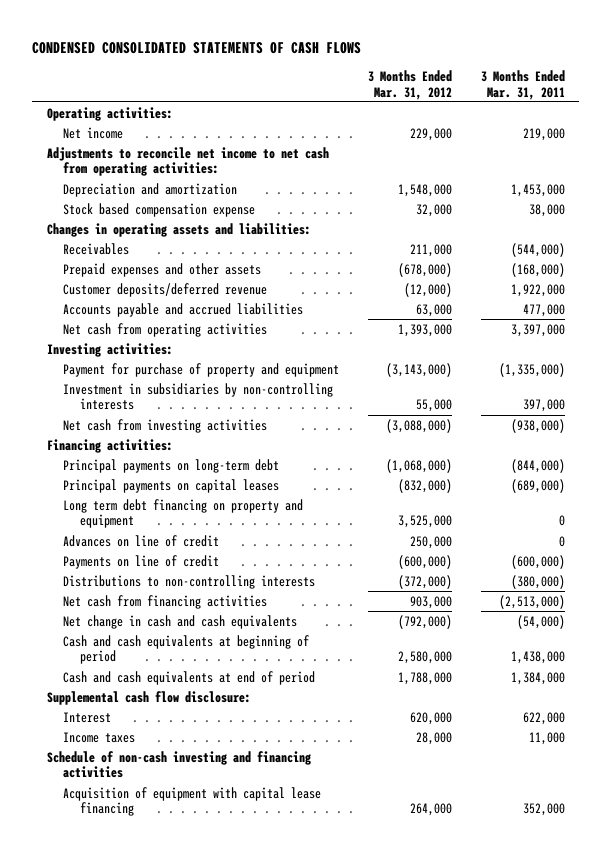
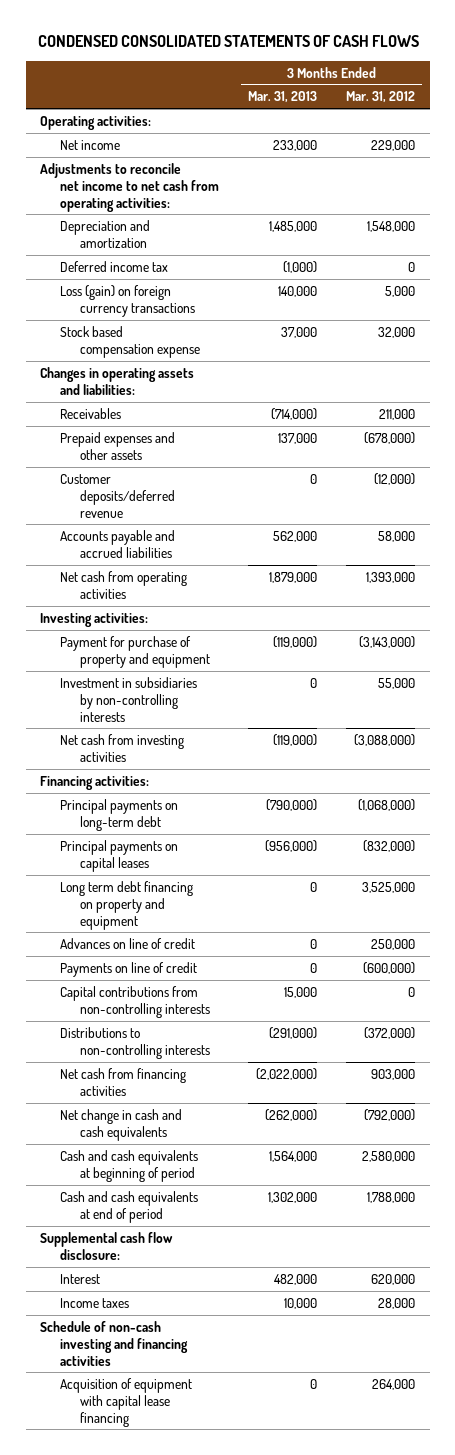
- | 3 Months Ended Mar. 31, 2012 | 3 Months Ended Mar. 31, 2011
+ | 3 Months Ended Mar. 31, 2013 | 3 Months Ended Mar. 31, 2012
+ Deferred income tax | (1,000) | 0
+ Loss (gain) on foreign currency transactions | 140,000 | 5,000
- Accounts payable and accrued liabilities | 63,000 | 477,000
+ Accounts payable and accrued liabilities | 562,000 | 58,000
+ Capital contributions from non-controlling interests | 15,000 | 0

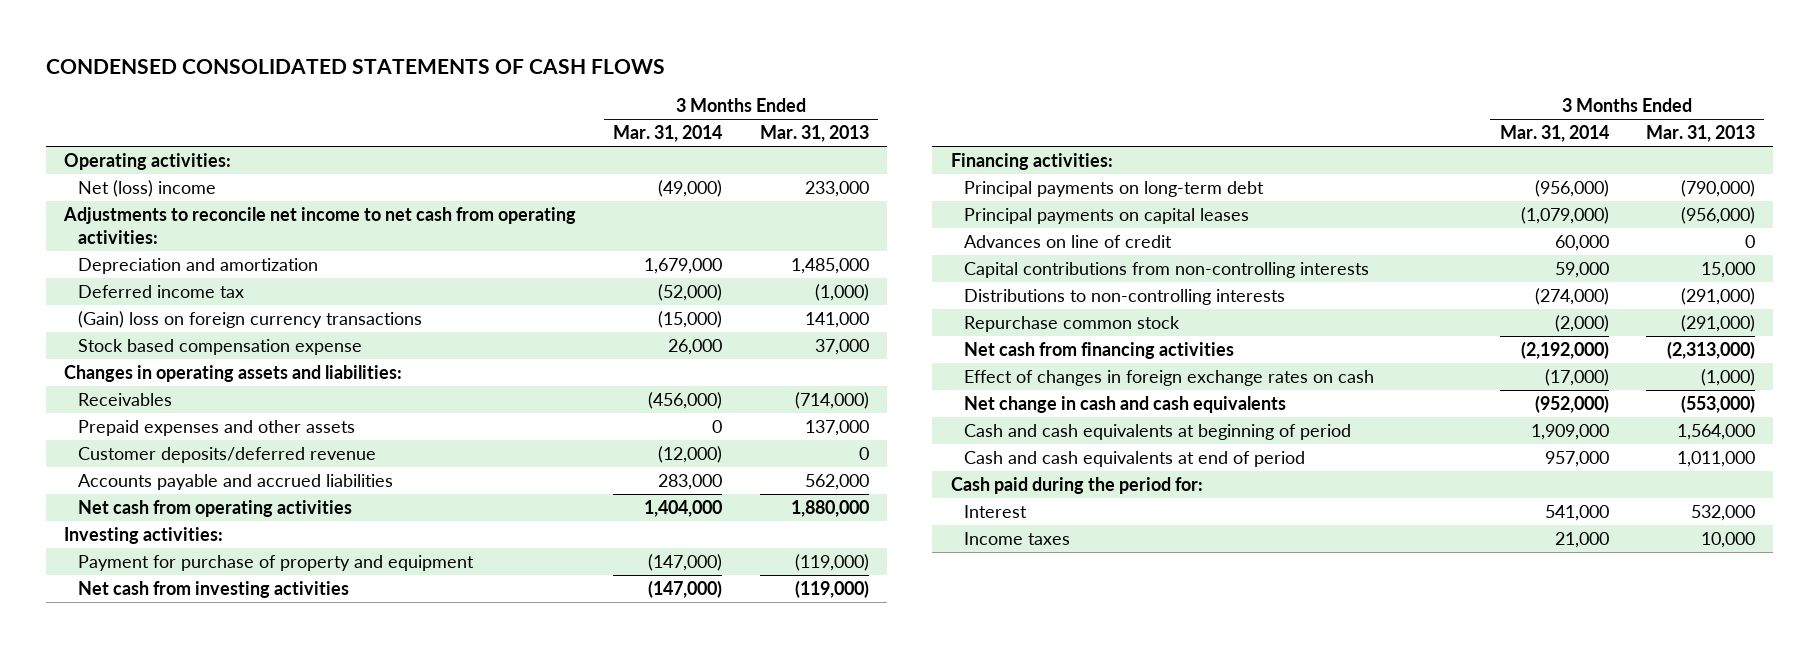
- | 3 Months Ended Mar. 31, 2013 | 3 Months Ended Mar. 31, 2012
+ | 3 Months Ended Mar. 31, 2014 | 3 Months Ended Mar. 31, 2013
- Net income | 233,000 | 229,000
+ Net (loss) income | (49,000) | 233,000
- Loss (gain) on foreign currency transactions | 140,000 | 5,000
+ (Gain) loss on foreign currency transactions | (15,000) | 141,000
- Net cash from operating activities | 1,879,000 | 1,393,000
+ Net cash from operating activities | 1,404,000 | 1,880,000
- Investment in subsidiaries by non-controlling interests | 0 | 55,000
- Long term debt financing on property and equipment | 0 | 3,525,000
- Payments on line of credit | 0 | (600,000)
- Net cash from financing activities | (2,022,000) | 903,000
- Net change in cash and cash equivalents | (262,000) | (792,000)
+ Repurchase common stock | (2,000) | (291,000)
+ Net cash from financing activities | (2,192,000) | (2,313,000)
+ Effect of changes in foreign exchange rates on cash | (17,000) | (1,000)
+ Net change in cash and cash equivalents | (952,000) | (553,000)
- Cash and cash equivalents at end of period | 1,302,000 | 1,788,000
- Supplemental cash flow disclosure:
- Interest | 482,000 | 620,000
+ Cash and cash equivalents at end of period | 957,000 | 1,011,000
+ Cash paid during the period for:
+ Interest | 541,000 | 532,000
- Schedule of non-cash investing and financing activities
- Acquisition of equipment with capital lease financing | 0 | 264,000

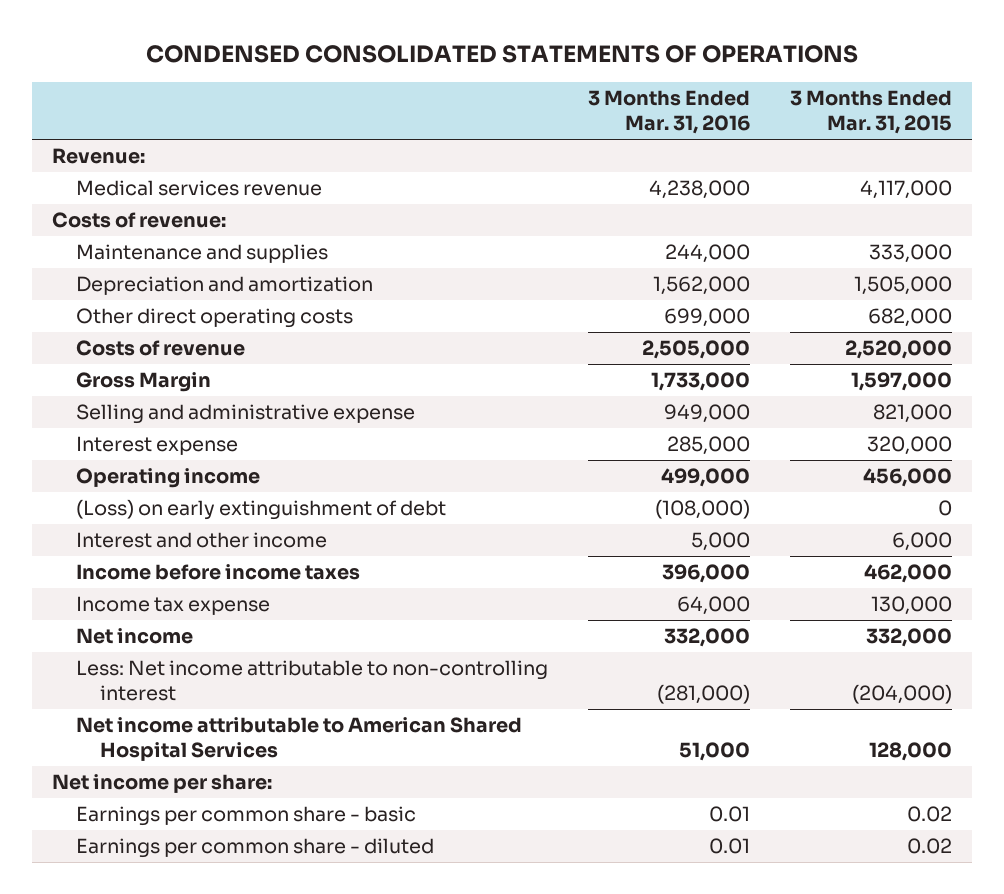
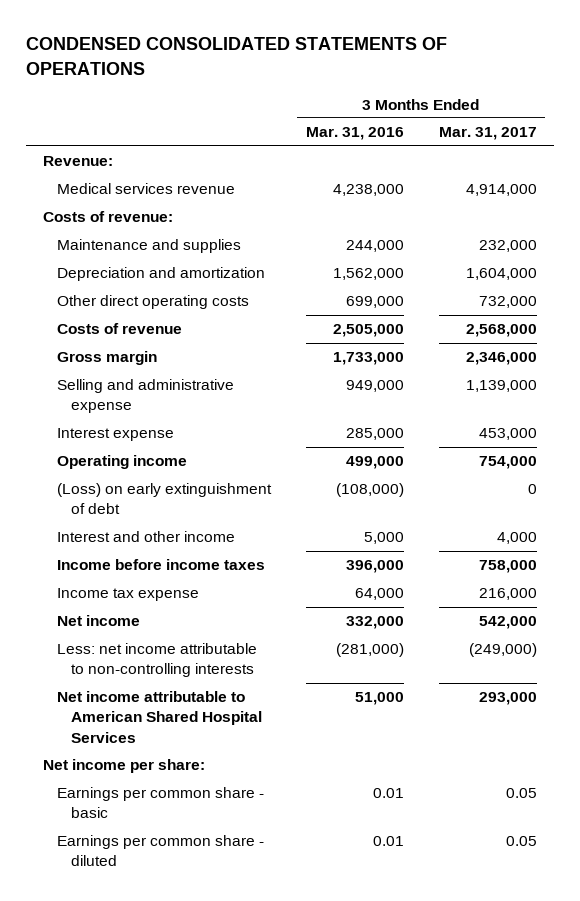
- | 3 Months Ended Mar. 31, 2016 | 3 Months Ended Mar. 31, 2015
+ | 3 Months Ended Mar. 31, 2016 | 3 Months Ended Mar. 31, 2017
- Gross Margin | 1,733,000 | 1,597,000
+ Gross margin | 1,733,000 | 2,346,000
- Less: Net income attributable to non-controlling interest | (281,000) | (204,000)
+ Less: net income attributable to non-controlling interests | (281,000) | (249,000)

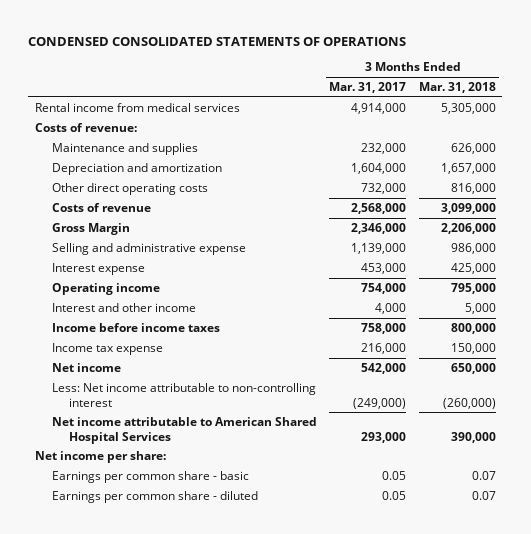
- | 3 Months Ended Mar. 31, 2016 | 3 Months Ended Mar. 31, 2017
+ | 3 Months Ended Mar. 31, 2017 | 3 Months Ended Mar. 31, 2018
- Revenue:
- Medical services revenue | 4,238,000 | 4,914,000
+ Rental income from medical services | 4,914,000 | 5,305,000
- Gross margin | 1,733,000 | 2,346,000
+ Gross Margin | 2,346,000 | 2,206,000
- (Loss) on early extinguishment of debt | (108,000) | 0
- Less: net income attributable to non-controlling interests | (281,000) | (249,000)
+ Less: Net income attributable to non-controlling interest | (249,000) | (260,000)

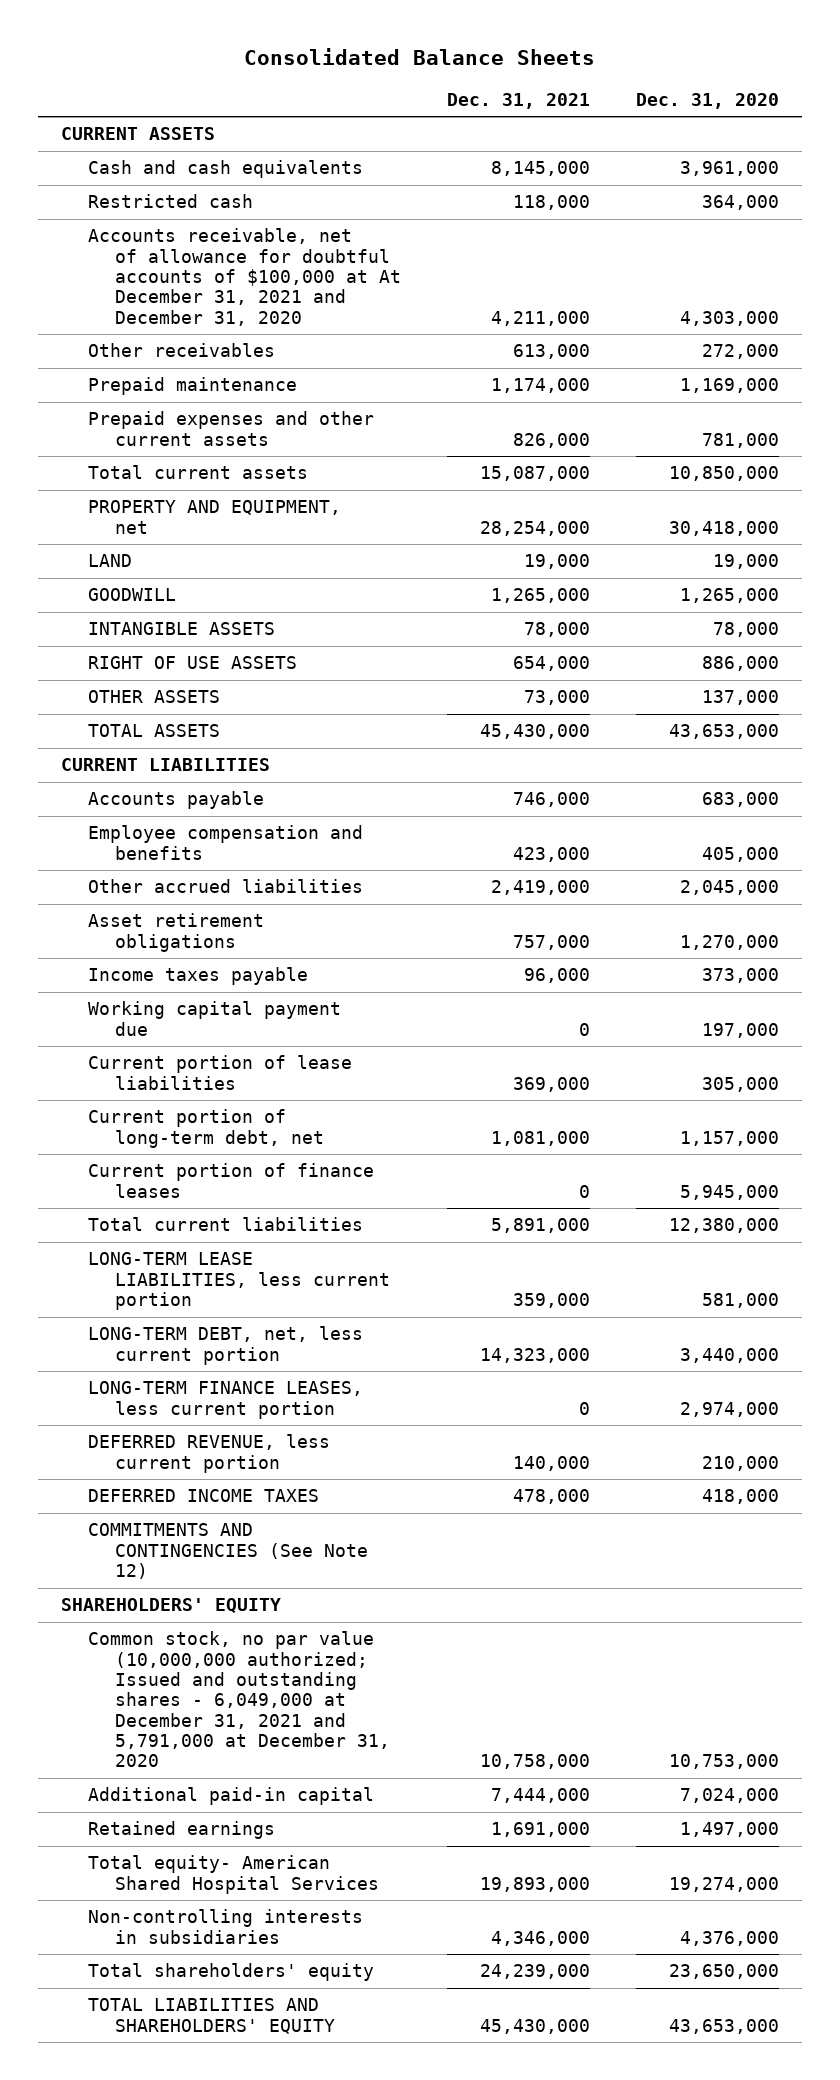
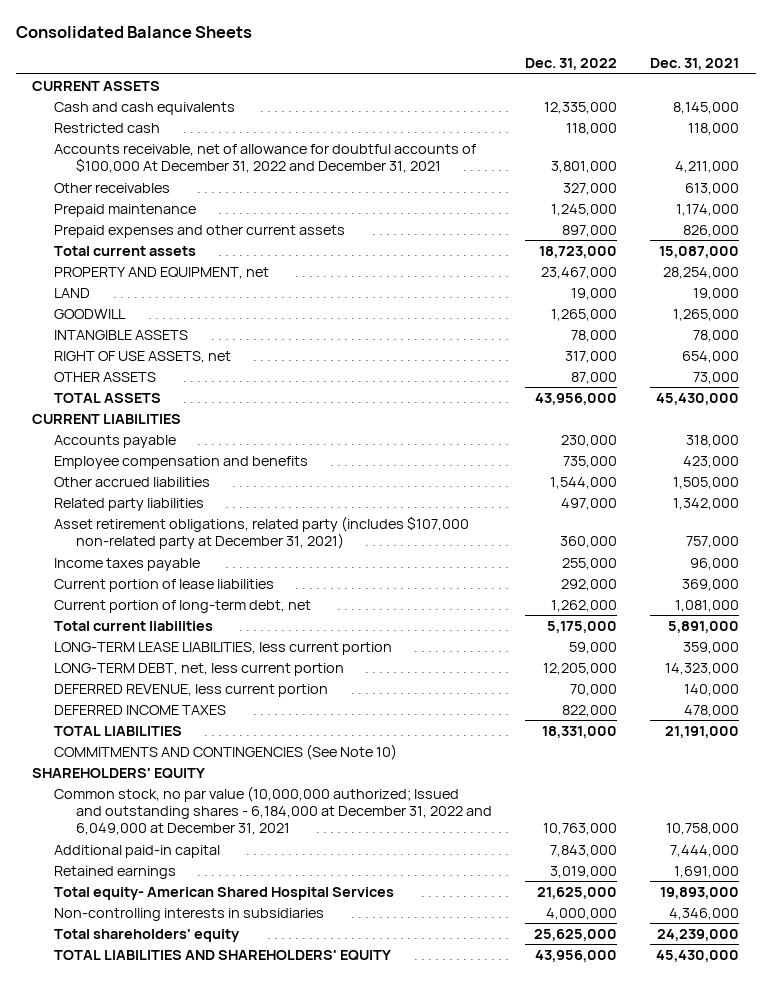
- | Dec. 31, 2021 | Dec. 31, 2020
+ | Dec. 31, 2022 | Dec. 31, 2021
- Accounts receivable, net of allowance for doubtful accounts of $100,000 at At December 31, 2021 and December 31, 2020 | 4,211,000 | 4,303,000
+ Accounts receivable, net of allowance for doubtful accounts of $100,000 At December 31, 2022 and December 31, 2021 | 3,801,000 | 4,211,000
- RIGHT OF USE ASSETS | 654,000 | 886,000
+ RIGHT OF USE ASSETS, net | 317,000 | 654,000
- Accounts payable | 746,000 | 683,000
+ Accounts payable | 230,000 | 318,000
- Other accrued liabilities | 2,419,000 | 2,045,000
- Asset retirement obligations | 757,000 | 1,270,000
+ Other accrued liabilities | 1,544,000 | 1,505,000
+ Related party liabilities | 497,000 | 1,342,000
+ Asset retirement obligations, related party (includes $107,000 non-related party at December 31, 2021) | 360,000 | 757,000
- Working capital payment due | 0 | 197,000
- Current portion of finance leases | 0 | 5,945,000
- LONG-TERM FINANCE LEASES, less current portion | 0 | 2,974,000
- COMMITMENTS AND CONTINGENCIES (See Note 12)
+ TOTAL LIABILITIES | 18,331,000 | 21,191,000
+ COMMITMENTS AND CONTINGENCIES (See Note 10)
- Common stock, no par value (10,000,000 authorized; Issued and outstanding shares - 6,049,000 at December 31, 2021 and 5,791,000 at December 31, 2020 | 10,758,000 | 10,753,000
+ Common stock, no par value (10,000,000 authorized; Issued and outstanding shares - 6,184,000 at December 31, 2022 and 6,049,000 at December 31, 2021 | 10,763,000 | 10,758,000

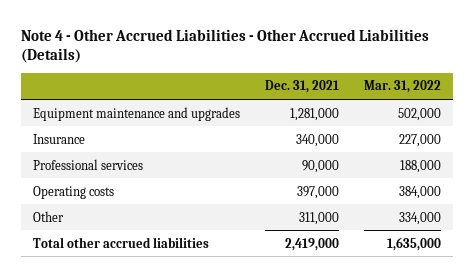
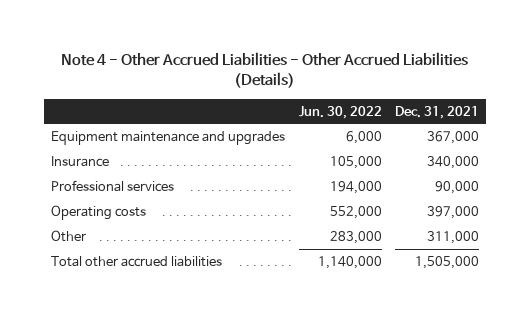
- | Dec. 31, 2021 | Mar. 31, 2022
+ | Jun. 30, 2022 | Dec. 31, 2021
- Equipment maintenance and upgrades | 1,281,000 | 502,000
+ Equipment maintenance and upgrades | 6,000 | 367,000
- Total other accrued liabilities | 2,419,000 | 1,635,000
+ Total other accrued liabilities | 1,140,000 | 1,505,000

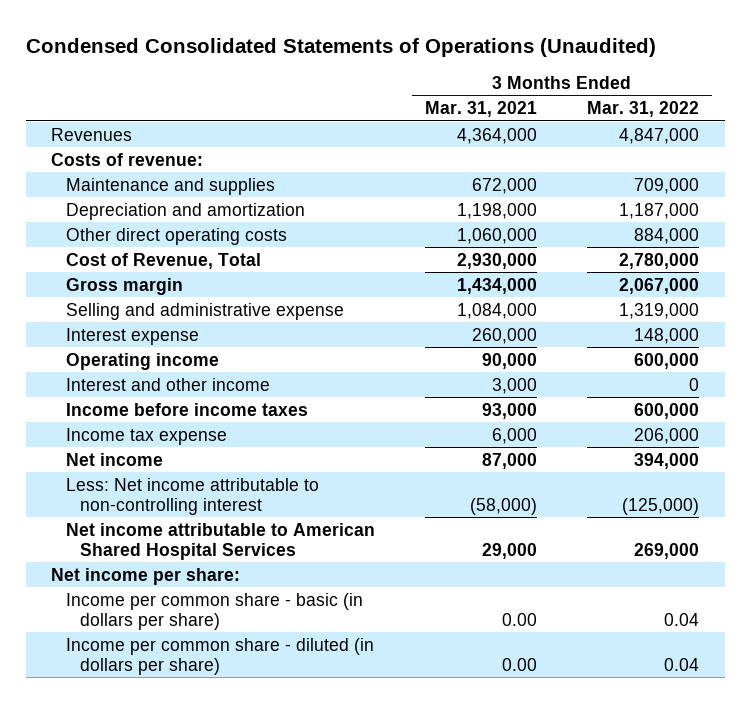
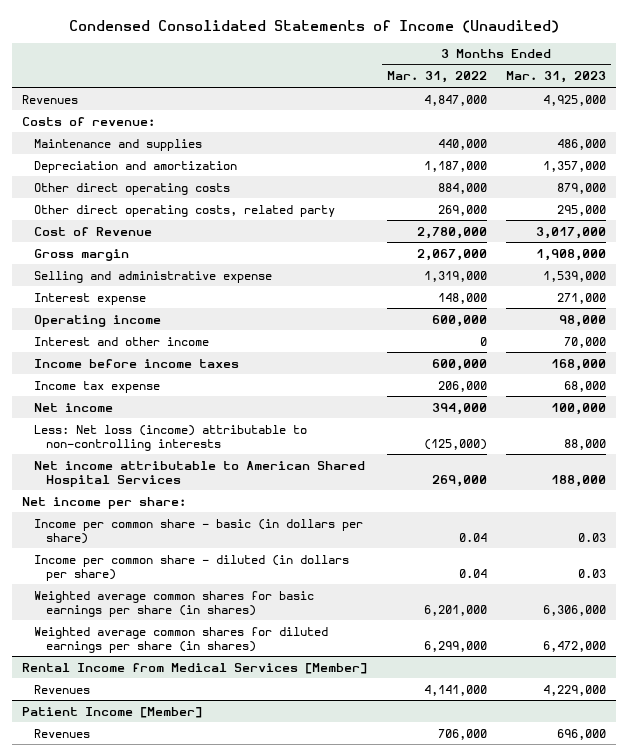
- Condensed Consolidated Statements of Operations (Unaudited)
+ Condensed Consolidated Statements of Income (Unaudited)
- | 3 Months Ended Mar. 31, 2021 | 3 Months Ended Mar. 31, 2022
+ | 3 Months Ended Mar. 31, 2022 | 3 Months Ended Mar. 31, 2023
- Maintenance and supplies | 672,000 | 709,000
+ Maintenance and supplies | 440,000 | 486,000
- Cost of Revenue, Total | 2,930,000 | 2,780,000
+ Other direct operating costs, related party | 269,000 | 295,000
+ Cost of Revenue | 2,780,000 | 3,017,000
- Less: Net income attributable to non-controlling interest | (58,000) | (125,000)
+ Less: Net loss (income) attributable to non-controlling interests | (125,000) | 88,000
+ Weighted average common shares for basic earnings per share (in shares) | 6,201,000 | 6,306,000
+ Weighted average common shares for diluted earnings per share (in shares) | 6,299,000 | 6,472,000
+ Rental Income from Medical Services [Member]
+ Revenues | 4,141,000 | 4,229,000
+ Patient Income [Member]
+ Revenues | 706,000 | 696,000

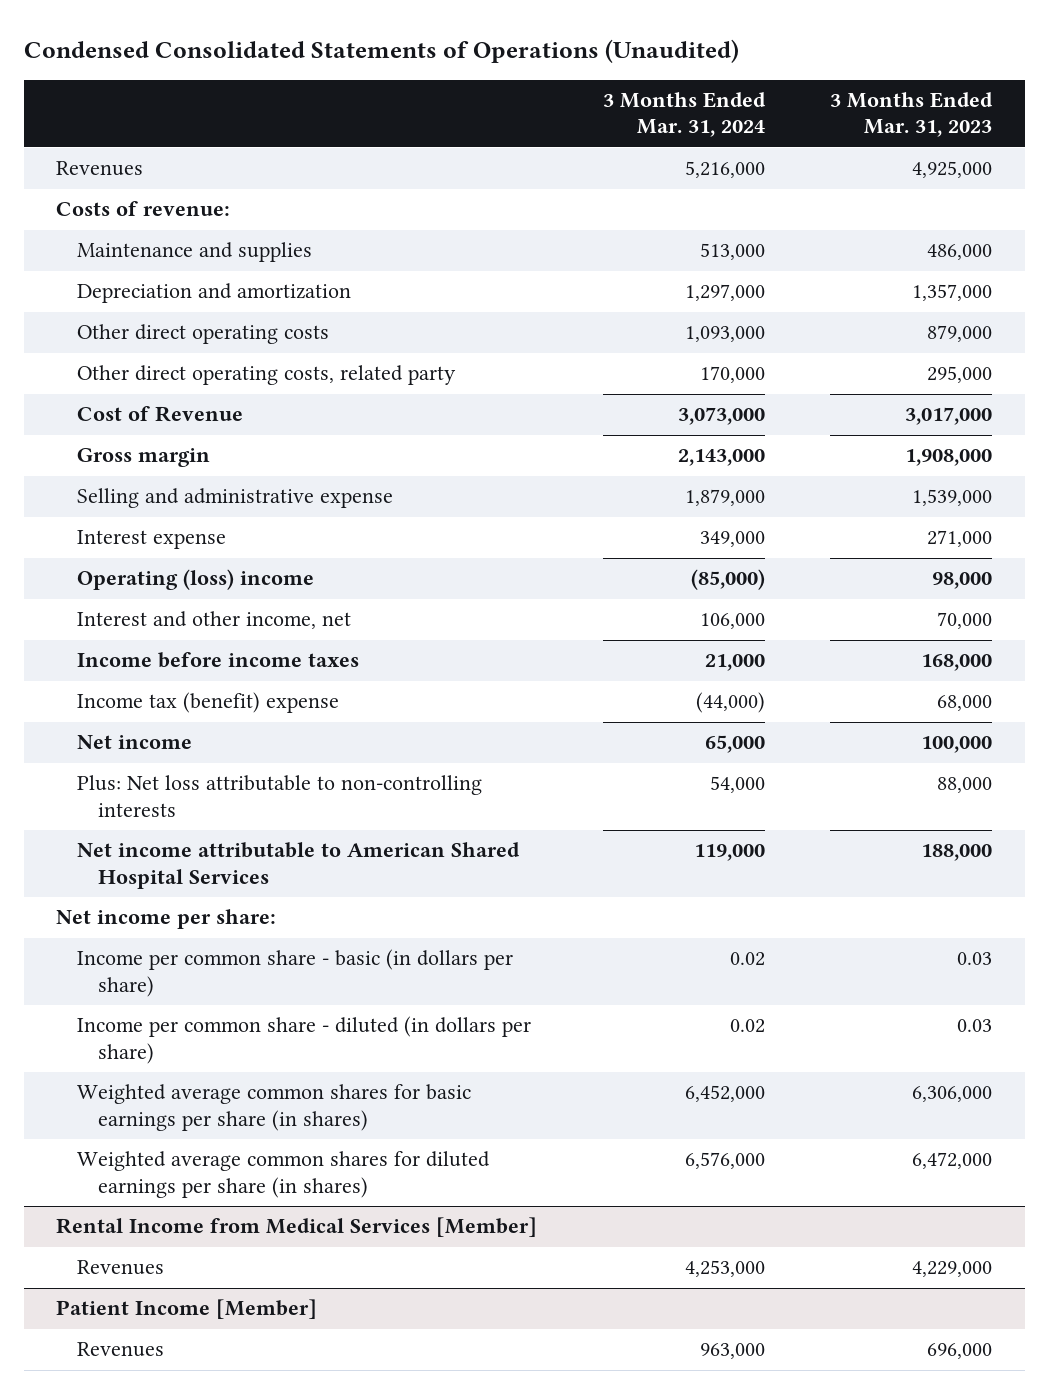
- Condensed Consolidated Statements of Income (Unaudited)
+ Condensed Consolidated Statements of Operations (Unaudited)
- | 3 Months Ended Mar. 31, 2022 | 3 Months Ended Mar. 31, 2023
+ | 3 Months Ended Mar. 31, 2024 | 3 Months Ended Mar. 31, 2023
- Operating income | 600,000 | 98,000
- Interest and other income | 0 | 70,000
+ Operating (loss) income | (85,000) | 98,000
+ Interest and other income, net | 106,000 | 70,000
- Income tax expense | 206,000 | 68,000
+ Income tax (benefit) expense | (44,000) | 68,000
- Less: Net loss (income) attributable to non-controlling interests | (125,000) | 88,000
+ Plus: Net loss attributable to non-controlling interests | 54,000 | 88,000

